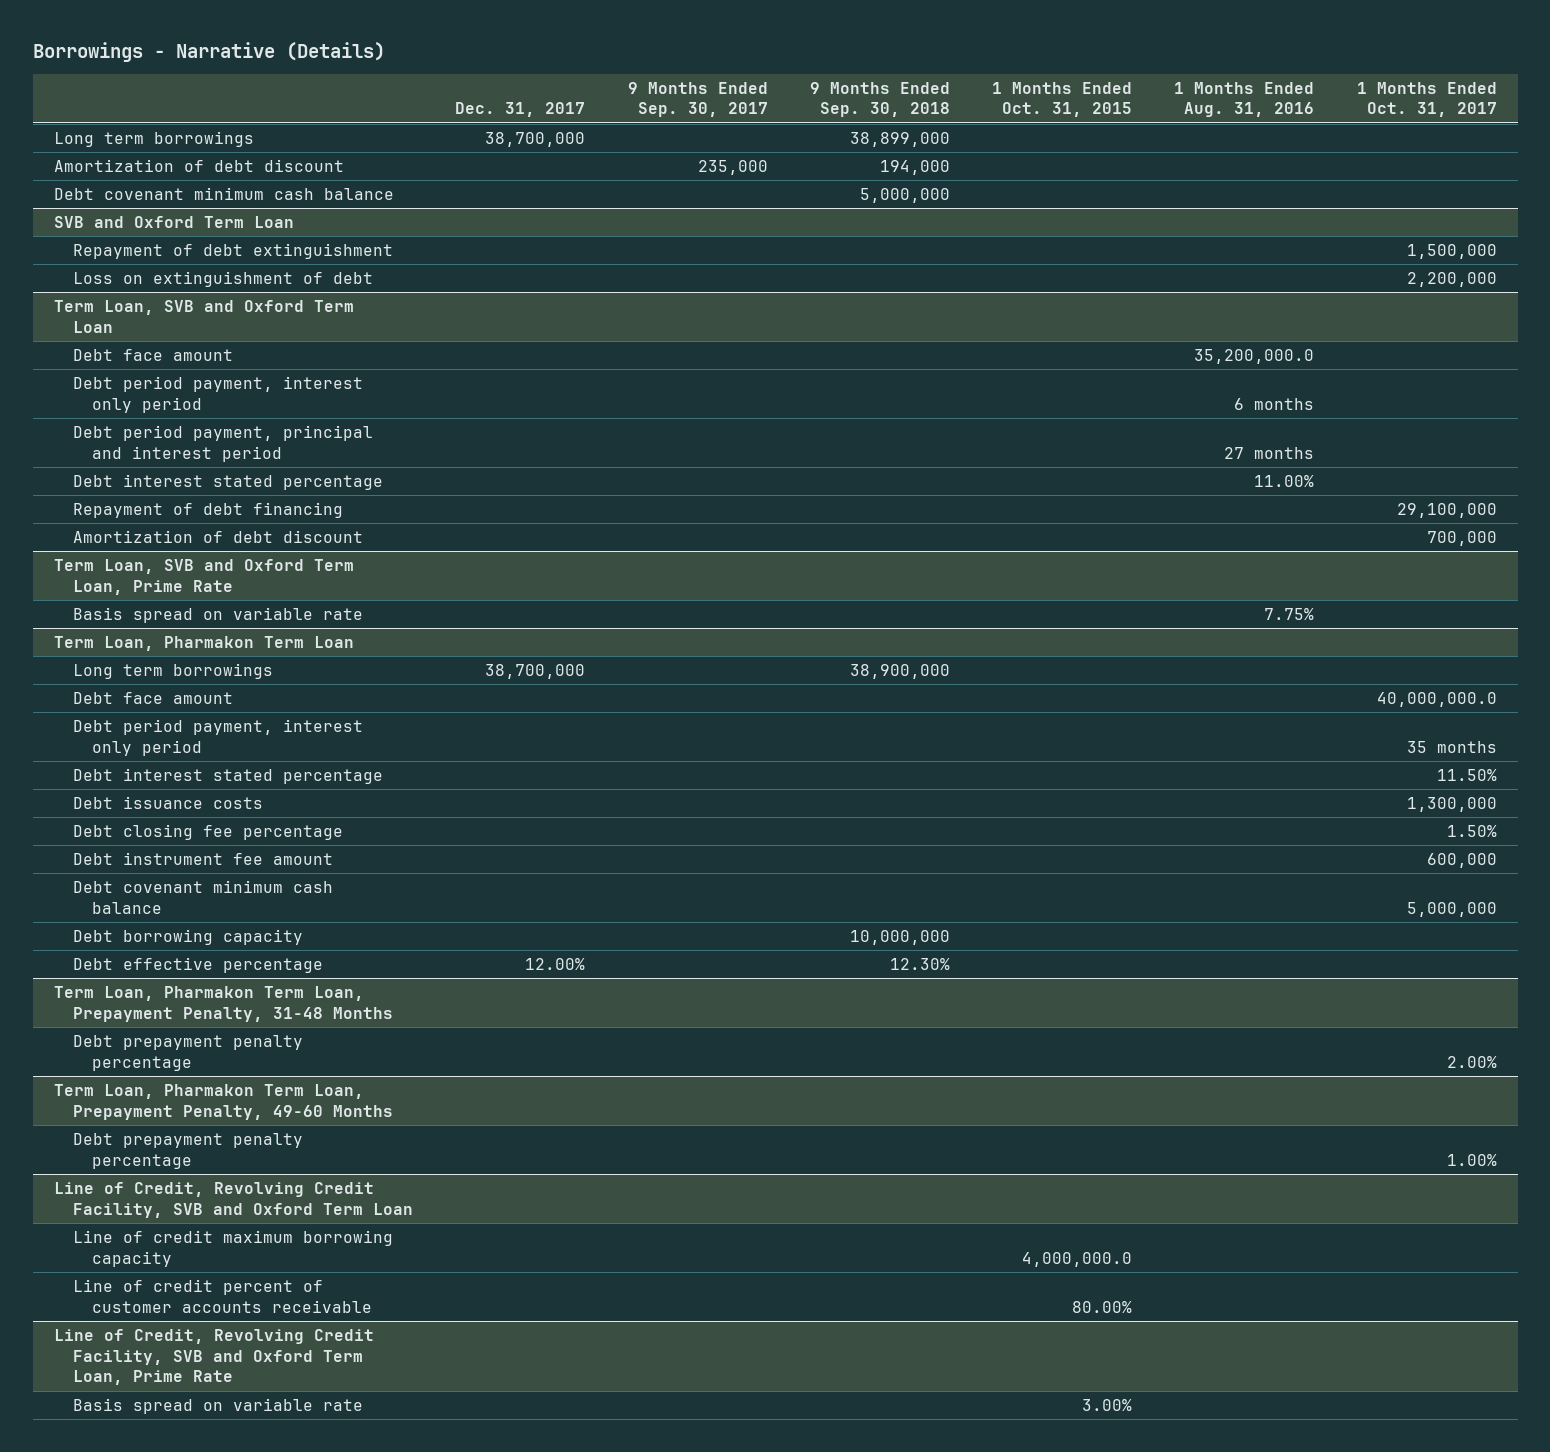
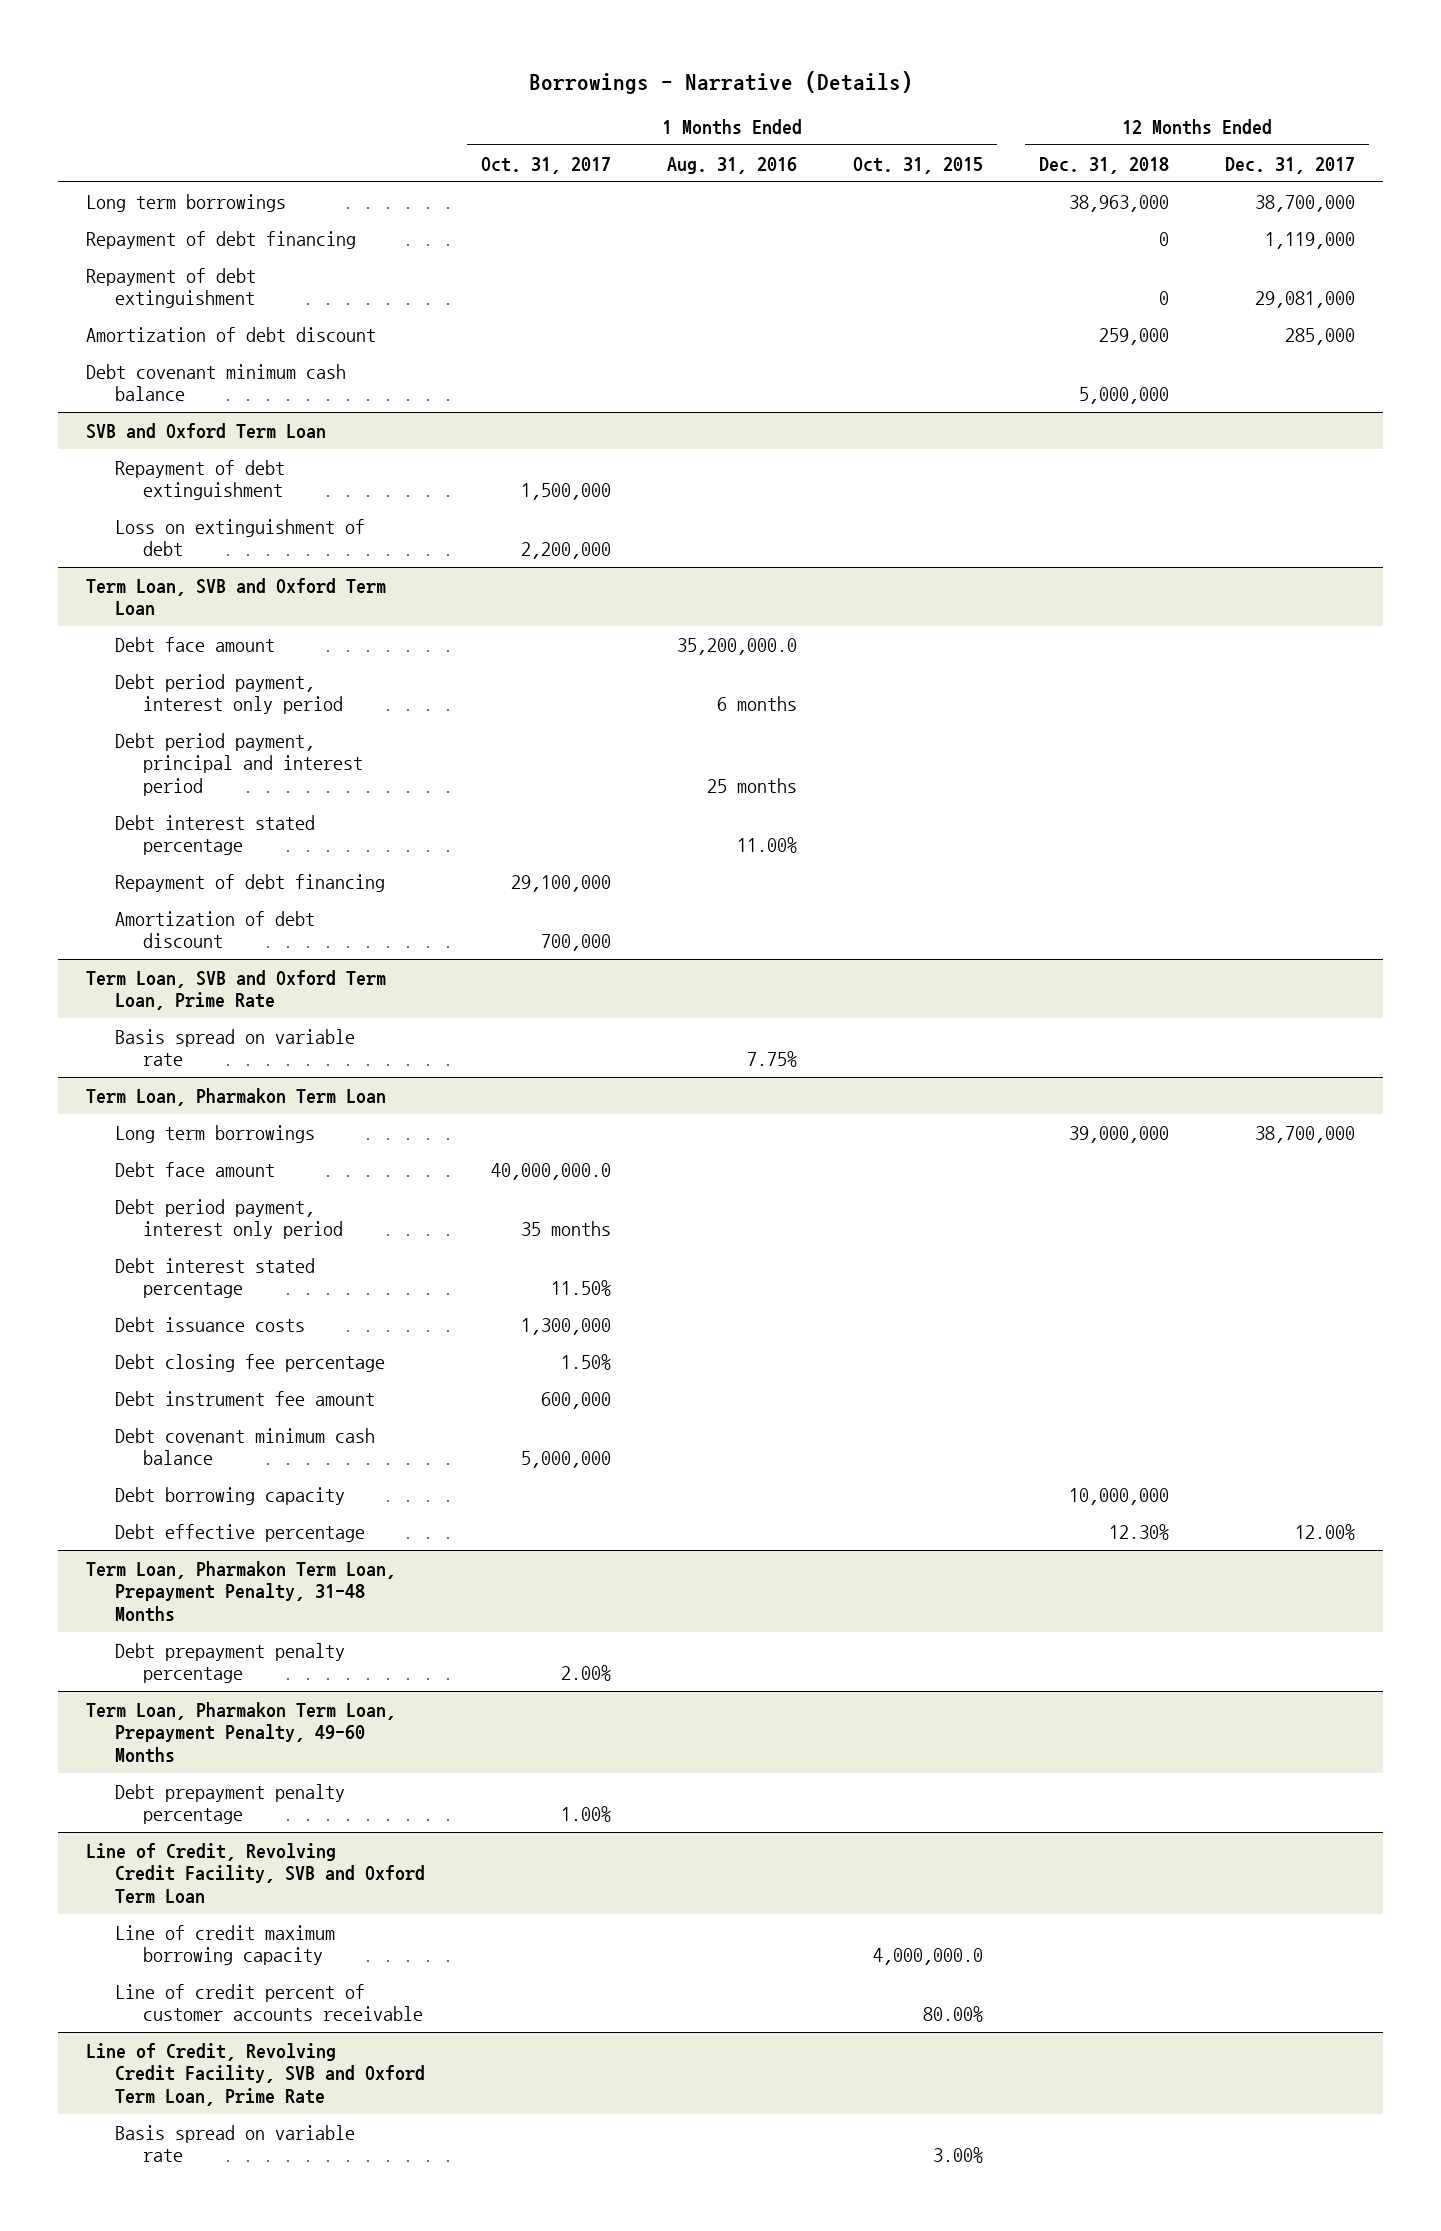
- | Dec. 31, 2017 | 9 Months Ended Sep. 30, 2017 | 9 Months Ended Sep. 30, 2018 | 1 Months Ended Oct. 31, 2015 | 1 Months Ended Aug. 31, 2016 | 1 Months Ended Oct. 31, 2017
+ | 1 Months Ended Oct. 31, 2017 | 1 Months Ended Aug. 31, 2016 | 1 Months Ended Oct. 31, 2015 | 12 Months Ended Dec. 31, 2018 | 12 Months Ended Dec. 31, 2017
+ Repayment of debt financing | | | | 0 | 1,119,000
+ Repayment of debt extinguishment | | | | 0 | 29,081,000
@ Term Loan, SVB and Oxford Term Loan
- Debt period payment, principal and interest period | | | | | 27 months |
+ Debt period payment, principal and interest period | | 25 months | | |

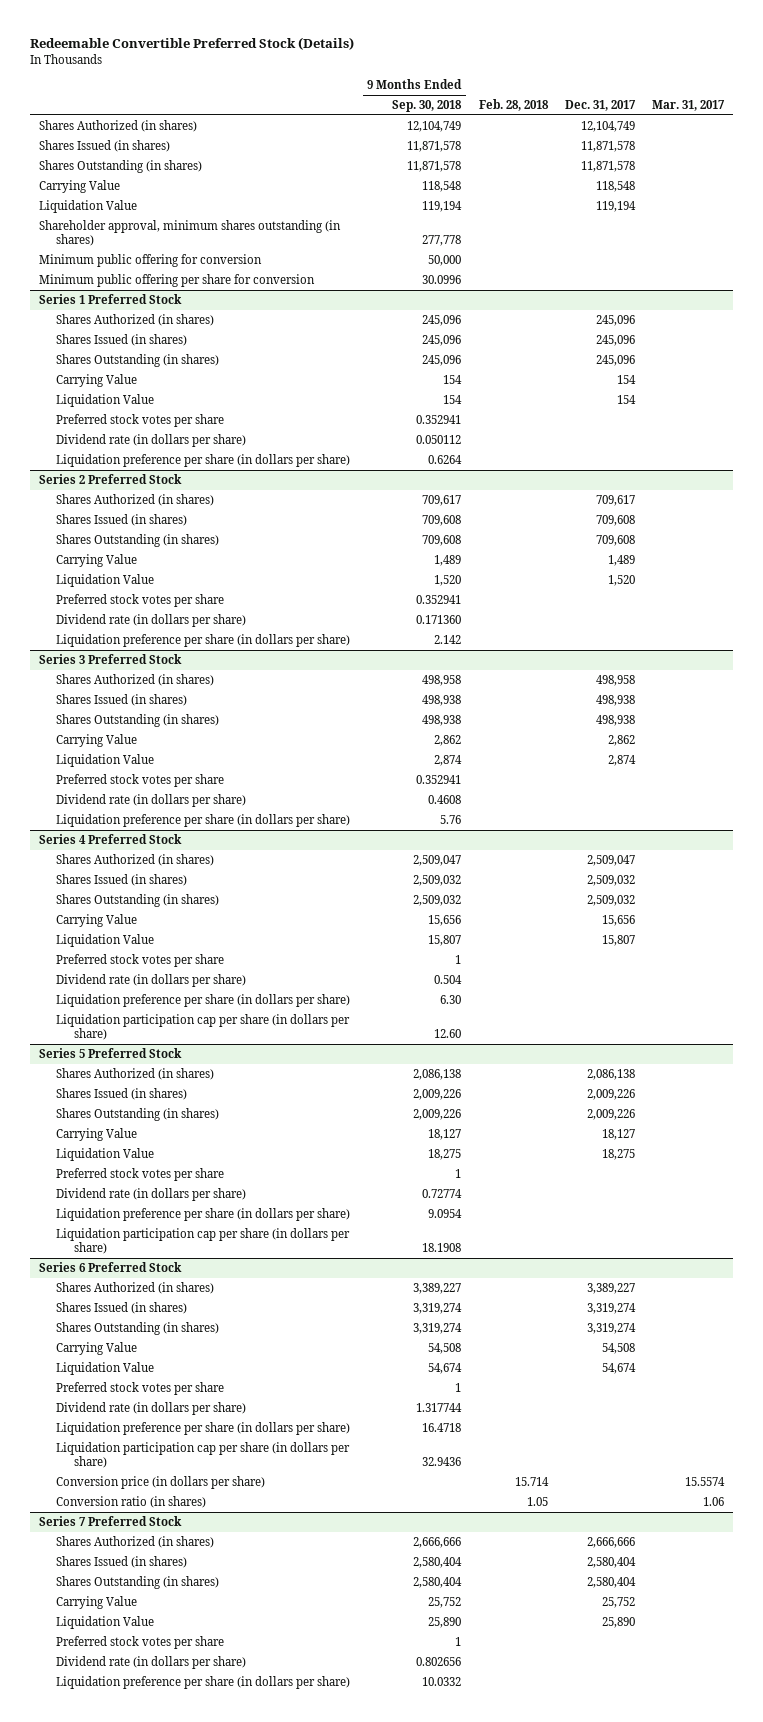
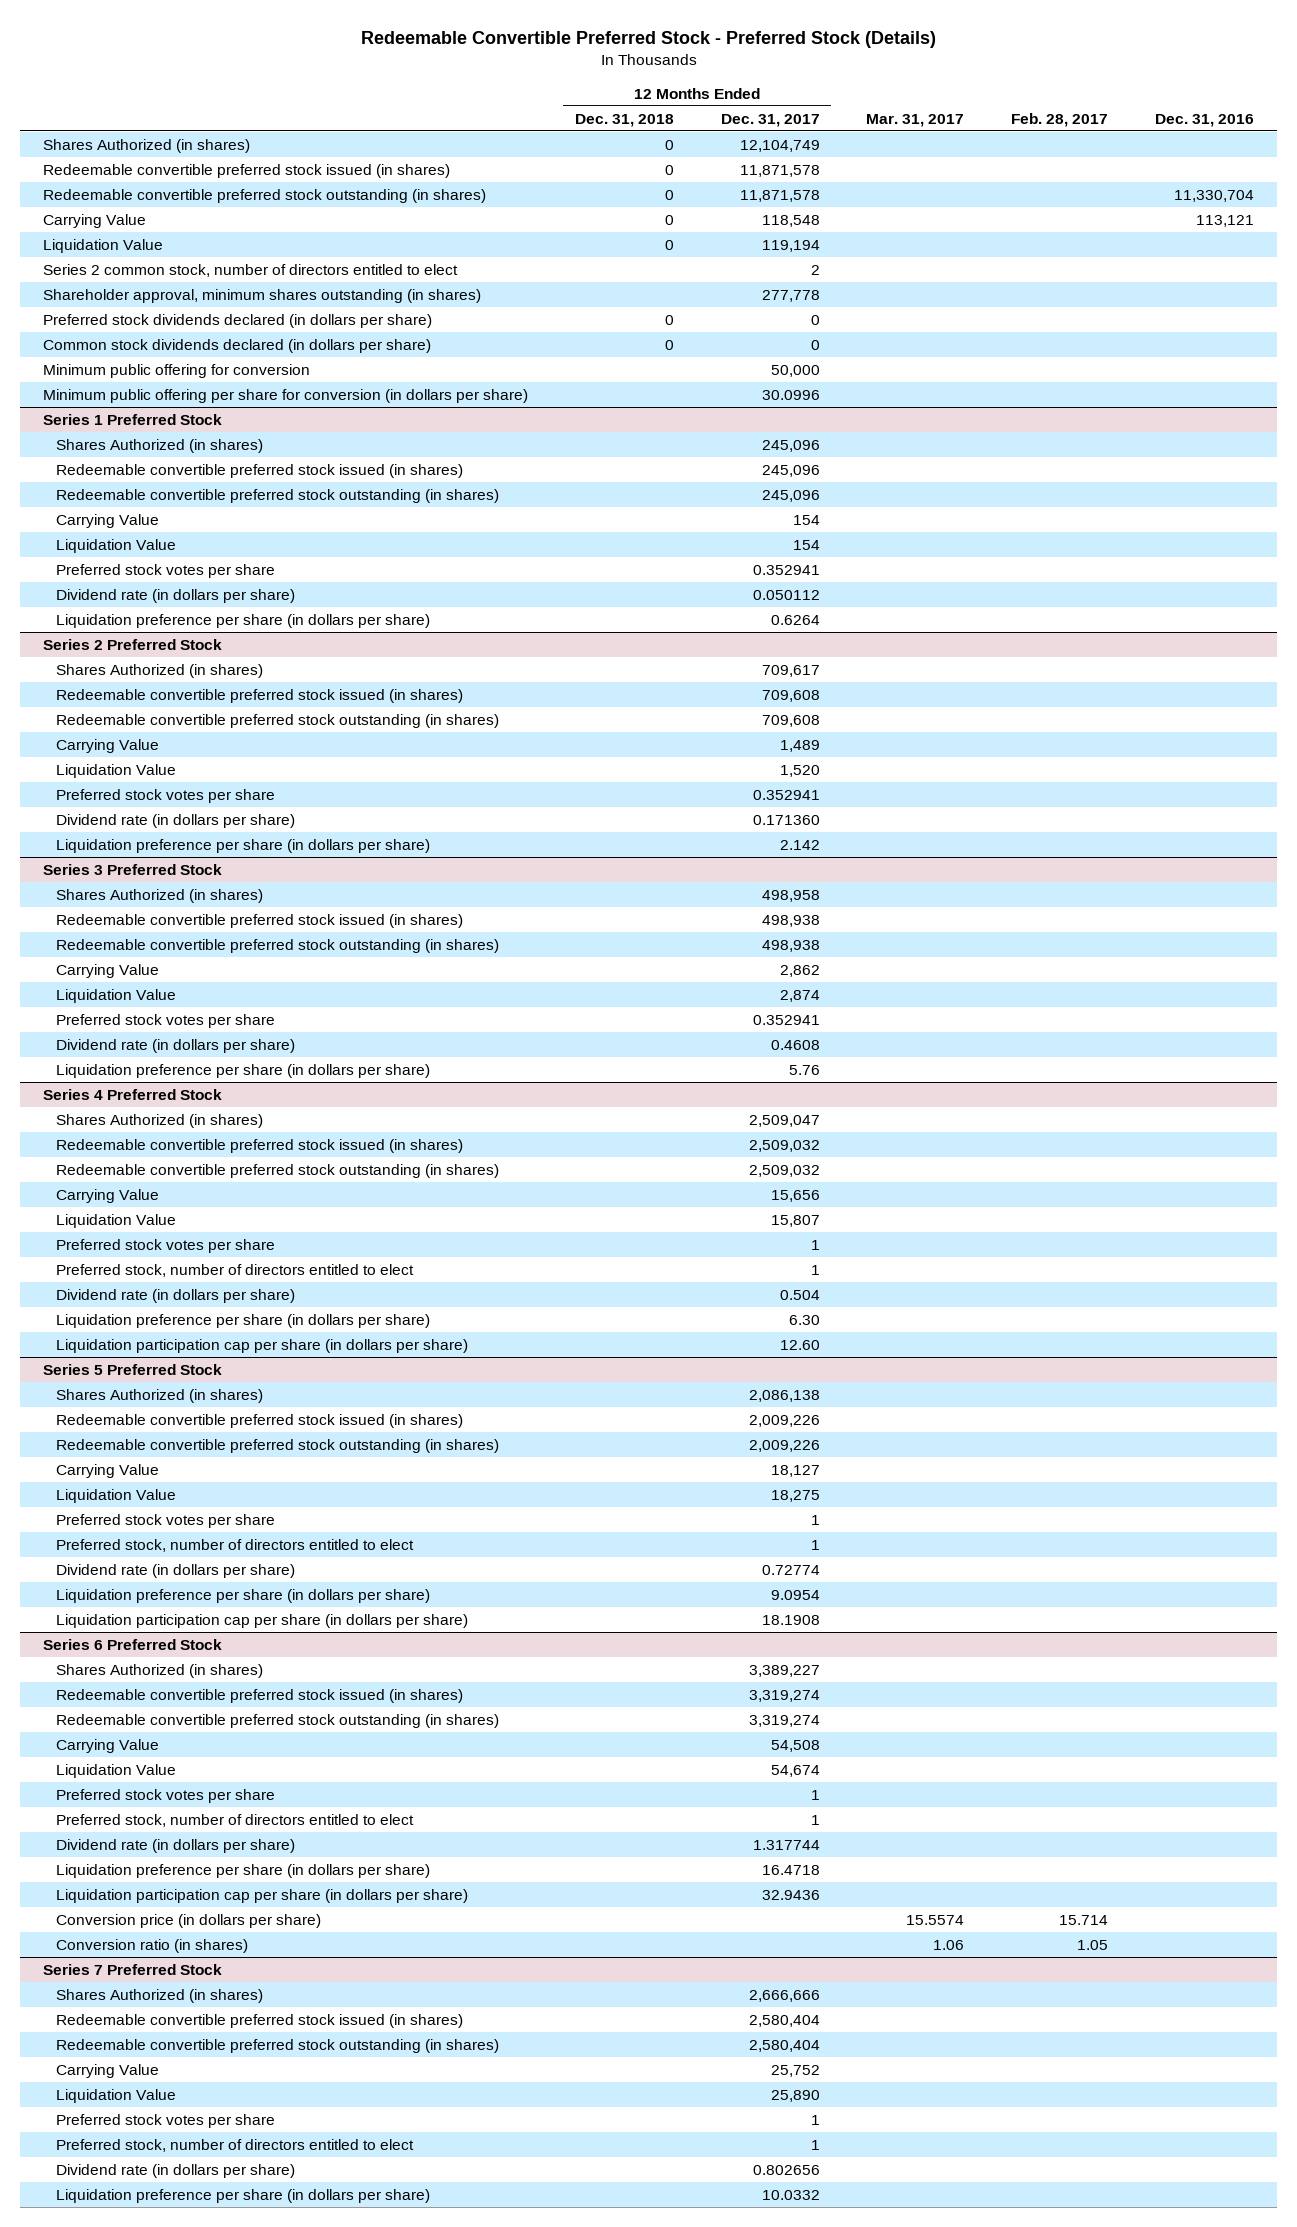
- Redeemable Convertible Preferred Stock (Details)
+ Redeemable Convertible Preferred Stock - Preferred Stock (Details)
- | 9 Months Ended Sep. 30, 2018 | Feb. 28, 2018 | Dec. 31, 2017 | Mar. 31, 2017
+ | 12 Months Ended Dec. 31, 2018 | 12 Months Ended Dec. 31, 2017 | Mar. 31, 2017 | Feb. 28, 2017 | Dec. 31, 2016
- Shares Issued (in shares) | 11,871,578 | | 11,871,578 |
- Shares Outstanding (in shares) | 11,871,578 | | 11,871,578 |
+ Redeemable convertible preferred stock issued (in shares) | 0 | 11,871,578 | | |
+ Redeemable convertible preferred stock outstanding (in shares) | 0 | 11,871,578 | | | 11,330,704
+ Series 2 common stock, number of directors entitled to elect | | 2 | | |
+ Preferred stock dividends declared (in dollars per share) | 0 | 0 | | |
+ Common stock dividends declared (in dollars per share) | 0 | 0 | | |
- Minimum public offering per share for conversion | 30.0996 | | |
+ Minimum public offering per share for conversion (in dollars per share) | | 30.0996 | | |
@ Series 1 Preferred Stock
- Shares Issued (in shares) | 245,096 | | 245,096 |
- Shares Outstanding (in shares) | 245,096 | | 245,096 |
+ Redeemable convertible preferred stock issued (in shares) | | 245,096 | | |
+ Redeemable convertible preferred stock outstanding (in shares) | | 245,096 | | |
@ Series 2 Preferred Stock
- Shares Issued (in shares) | 709,608 | | 709,608 |
- Shares Outstanding (in shares) | 709,608 | | 709,608 |
+ Redeemable convertible preferred stock issued (in shares) | | 709,608 | | |
+ Redeemable convertible preferred stock outstanding (in shares) | | 709,608 | | |
@ Series 3 Preferred Stock
- Shares Issued (in shares) | 498,938 | | 498,938 |
- Shares Outstanding (in shares) | 498,938 | | 498,938 |
+ Redeemable convertible preferred stock issued (in shares) | | 498,938 | | |
+ Redeemable convertible preferred stock outstanding (in shares) | | 498,938 | | |
@ Series 4 Preferred Stock
- Shares Issued (in shares) | 2,509,032 | | 2,509,032 |
- Shares Outstanding (in shares) | 2,509,032 | | 2,509,032 |
+ Redeemable convertible preferred stock issued (in shares) | | 2,509,032 | | |
+ Redeemable convertible preferred stock outstanding (in shares) | | 2,509,032 | | |
+ Preferred stock, number of directors entitled to elect | | 1 | | |
@ Series 5 Preferred Stock
- Shares Issued (in shares) | 2,009,226 | | 2,009,226 |
- Shares Outstanding (in shares) | 2,009,226 | | 2,009,226 |
+ Redeemable convertible preferred stock issued (in shares) | | 2,009,226 | | |
+ Redeemable convertible preferred stock outstanding (in shares) | | 2,009,226 | | |
+ Preferred stock, number of directors entitled to elect | | 1 | | |
@ Series 6 Preferred Stock
- Shares Issued (in shares) | 3,319,274 | | 3,319,274 |
- Shares Outstanding (in shares) | 3,319,274 | | 3,319,274 |
+ Redeemable convertible preferred stock issued (in shares) | | 3,319,274 | | |
+ Redeemable convertible preferred stock outstanding (in shares) | | 3,319,274 | | |
+ Preferred stock, number of directors entitled to elect | | 1 | | |
@ Series 7 Preferred Stock
- Shares Issued (in shares) | 2,580,404 | | 2,580,404 |
- Shares Outstanding (in shares) | 2,580,404 | | 2,580,404 |
+ Redeemable convertible preferred stock issued (in shares) | | 2,580,404 | | |
+ Redeemable convertible preferred stock outstanding (in shares) | | 2,580,404 | | |
+ Preferred stock, number of directors entitled to elect | | 1 | | |

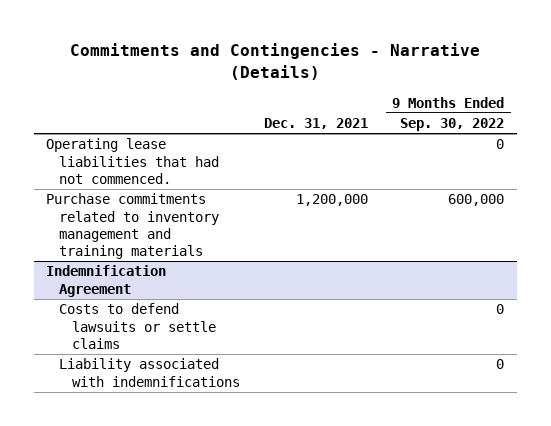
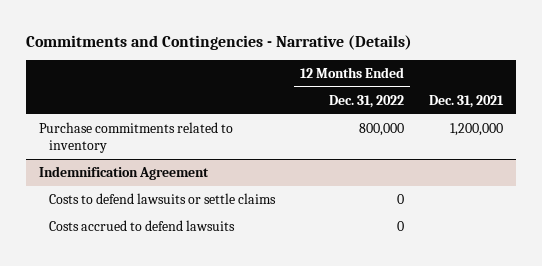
- | Dec. 31, 2021 | 9 Months Ended Sep. 30, 2022
+ | 12 Months Ended Dec. 31, 2022 | Dec. 31, 2021
- Operating lease liabilities that had not commenced. | | 0
- Purchase commitments related to inventory management and training materials | 1,200,000 | 600,000
+ Purchase commitments related to inventory | 800,000 | 1,200,000
@ Indemnification Agreement
- Liability associated with indemnifications | | 0
+ Costs accrued to defend lawsuits | 0 |

